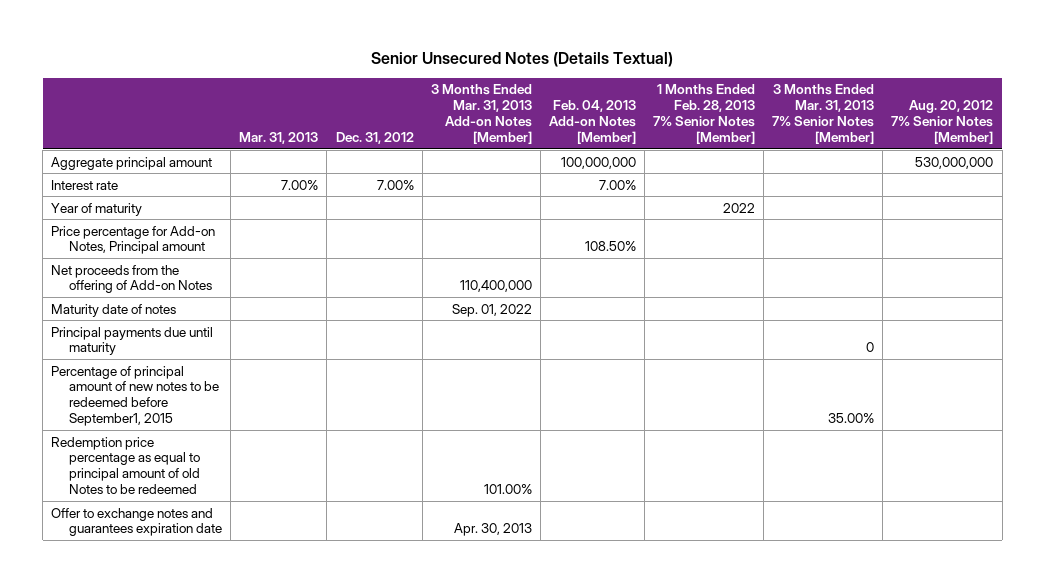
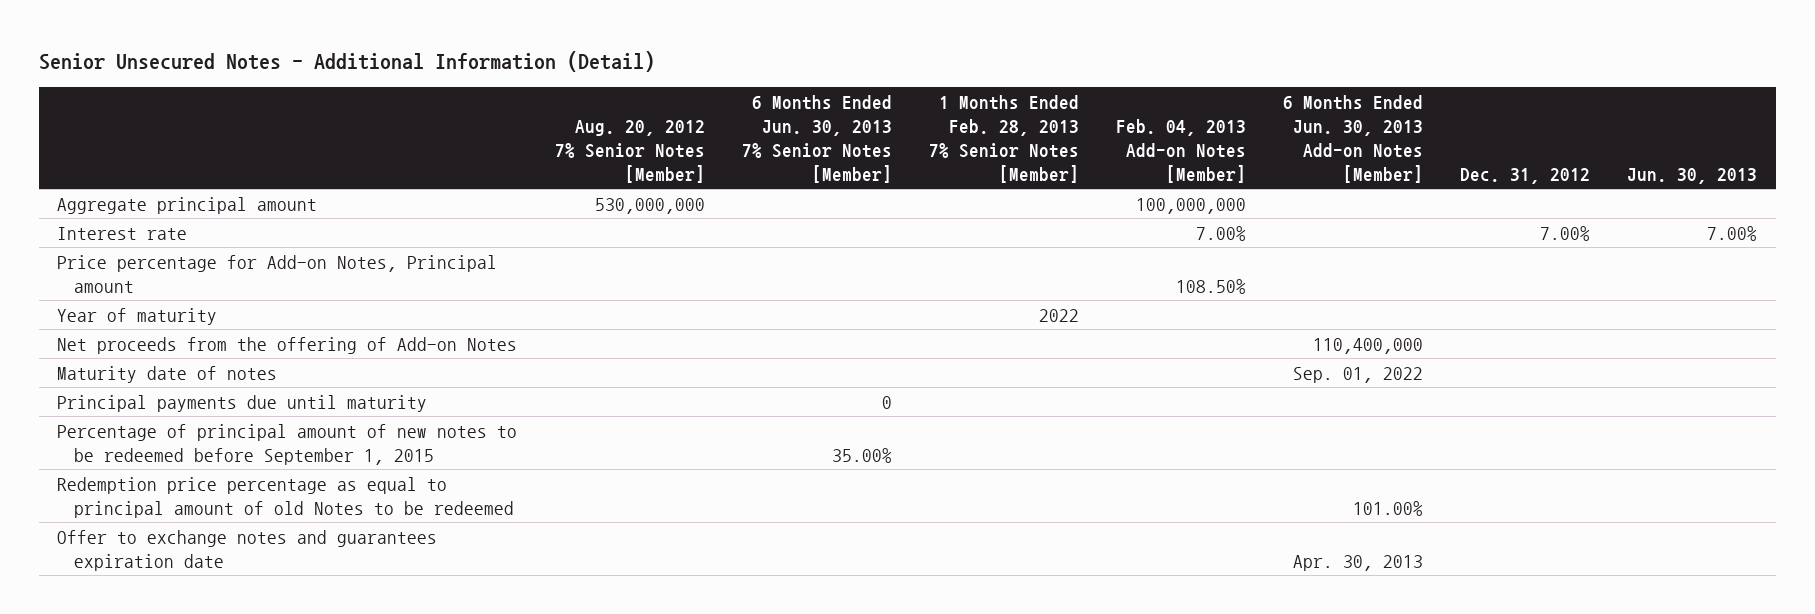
- Senior Unsecured Notes (Details Textual)
+ Senior Unsecured Notes - Additional Information (Detail)
- | Mar. 31, 2013 | Dec. 31, 2012 | 3 Months Ended Mar. 31, 2013 Add-on Notes [Member] | Feb. 04, 2013 Add-on Notes [Member] | 1 Months Ended Feb. 28, 2013 7% Senior Notes [Member] | 3 Months Ended Mar. 31, 2013 7% Senior Notes [Member] | Aug. 20, 2012 7% Senior Notes [Member]
+ | Aug. 20, 2012 7% Senior Notes [Member] | 6 Months Ended Jun. 30, 2013 7% Senior Notes [Member] | 1 Months Ended Feb. 28, 2013 7% Senior Notes [Member] | Feb. 04, 2013 Add-on Notes [Member] | 6 Months Ended Jun. 30, 2013 Add-on Notes [Member] | Dec. 31, 2012 | Jun. 30, 2013
moved down: Year of maturity | | | 2022 | | | |
- Percentage of principal amount of new notes to be redeemed before September1, 2015 | | | | | | 35.00% |
+ Percentage of principal amount of new notes to be redeemed before September 1, 2015 | | 35.00% | | | | |

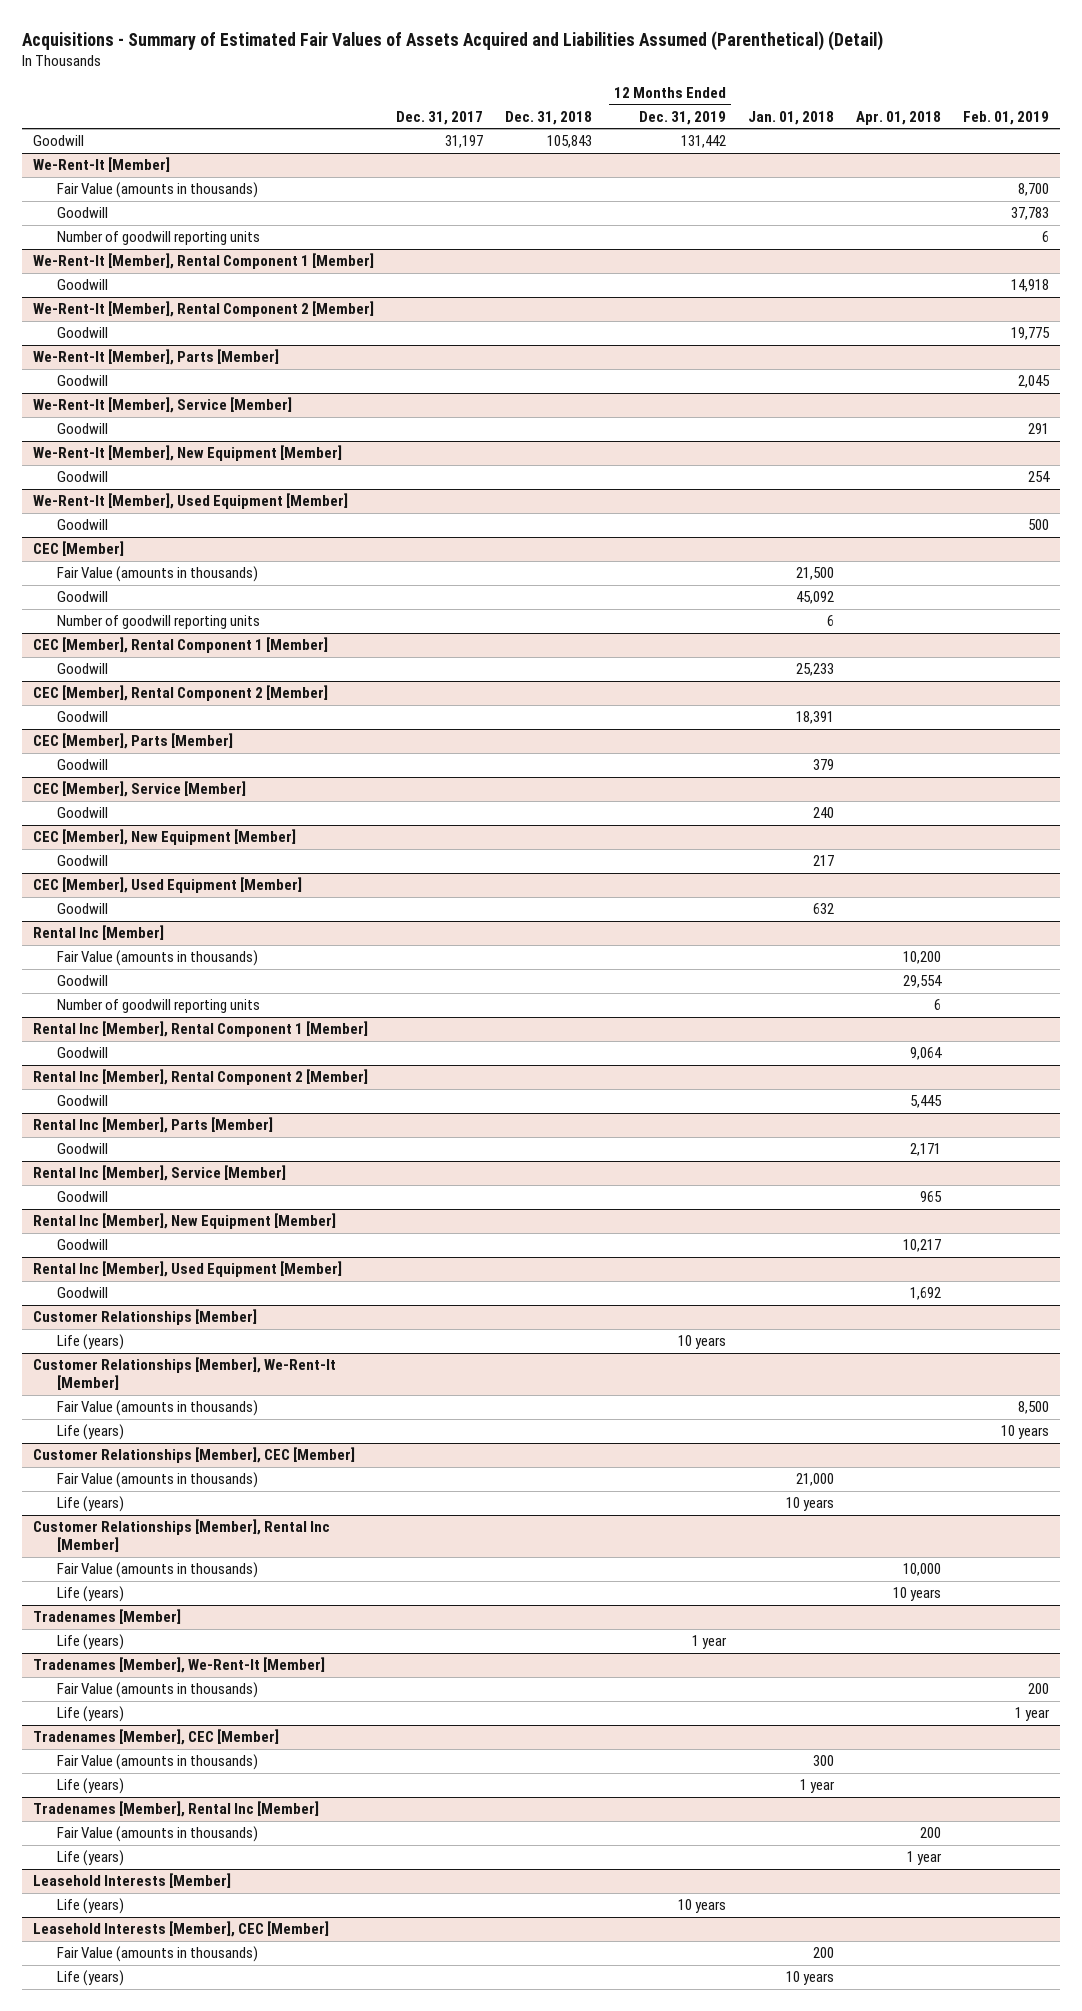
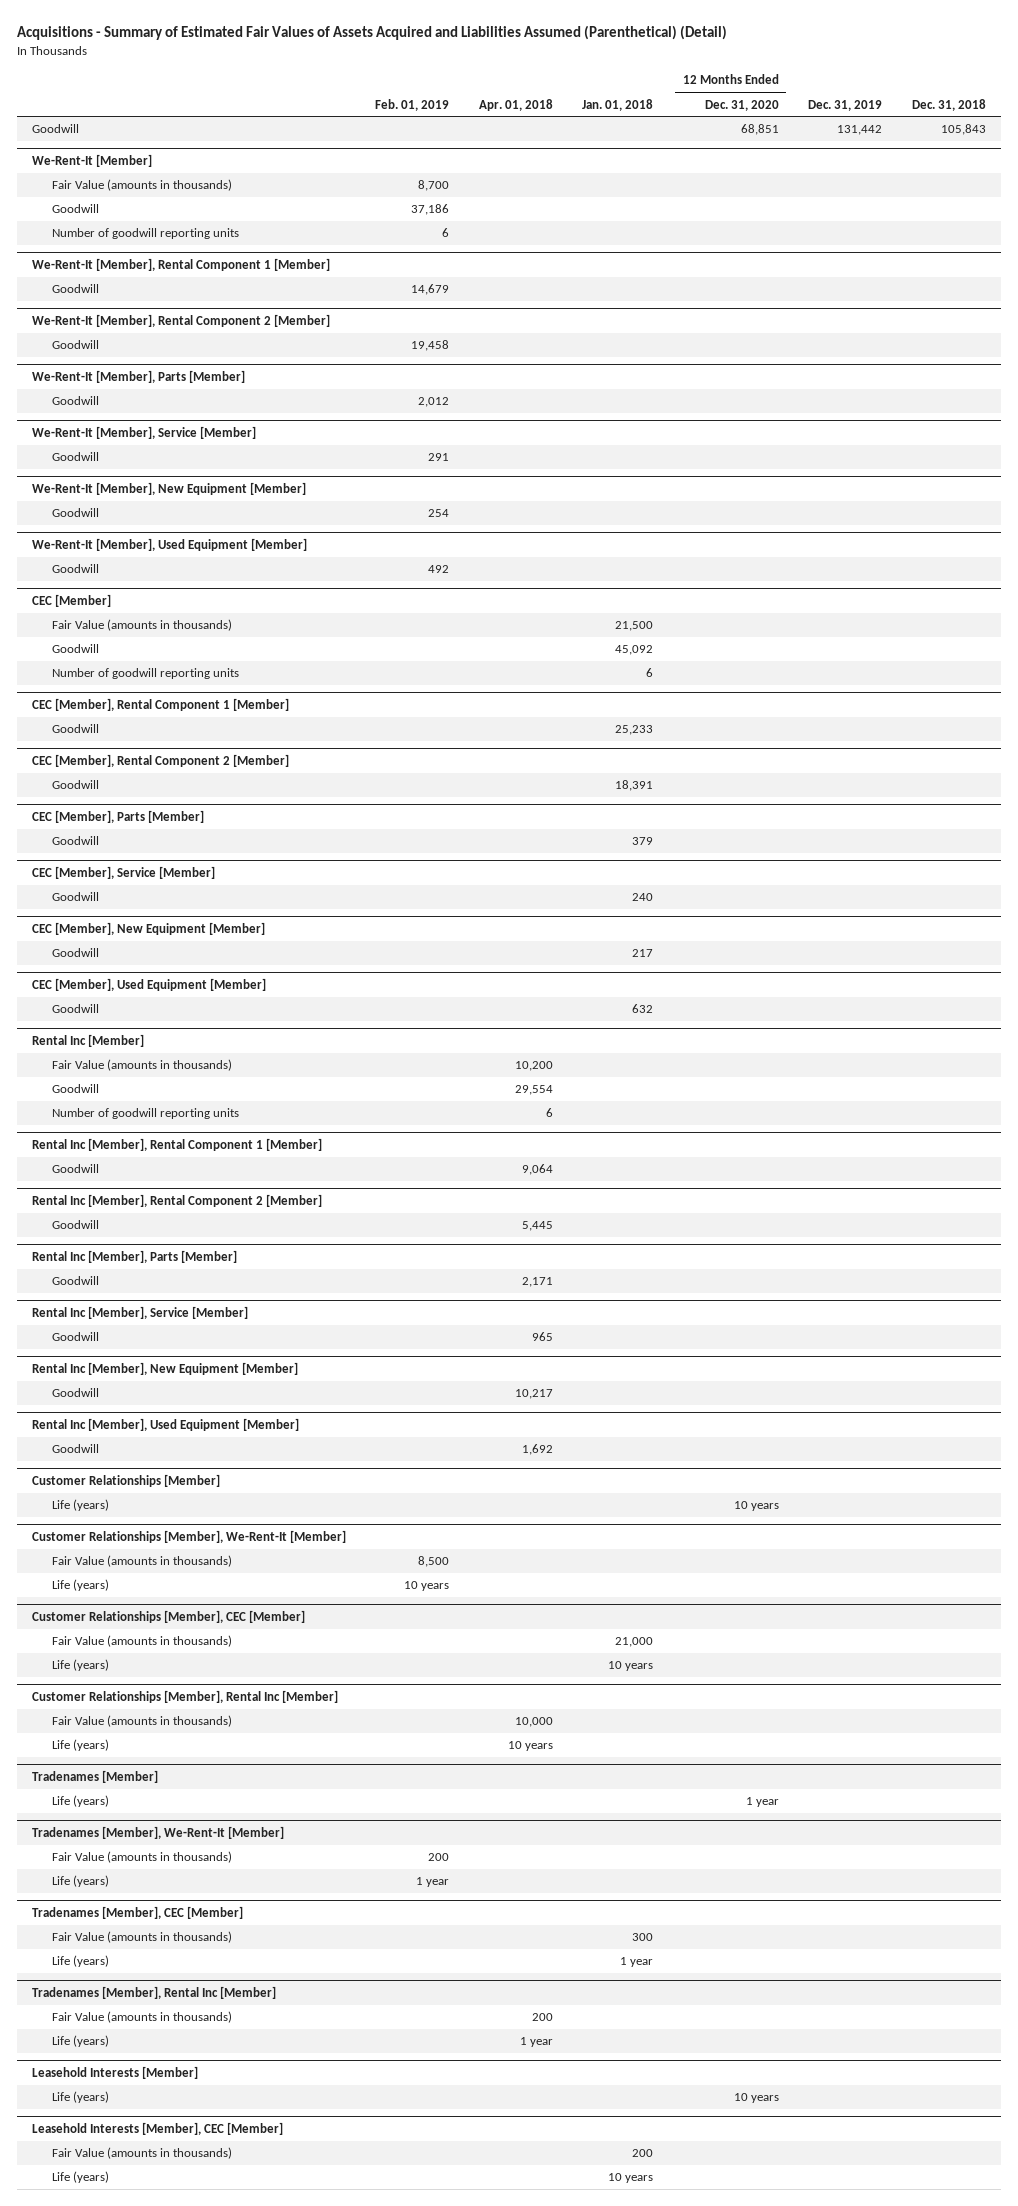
- | Dec. 31, 2017 | Dec. 31, 2018 | 12 Months Ended Dec. 31, 2019 | Jan. 01, 2018 | Apr. 01, 2018 | Feb. 01, 2019
+ | Feb. 01, 2019 | Apr. 01, 2018 | Jan. 01, 2018 | 12 Months Ended Dec. 31, 2020 | Dec. 31, 2019 | Dec. 31, 2018
@ We-Rent-It [Member]
- Goodwill | | | | | | 37,783
+ Goodwill | 37,186 | | | | |
@ We-Rent-It [Member], Rental Component 1 [Member]
- Goodwill | | | | | | 14,918
+ Goodwill | 14,679 | | | | |
@ We-Rent-It [Member], Rental Component 2 [Member]
- Goodwill | | | | | | 19,775
+ Goodwill | 19,458 | | | | |
@ We-Rent-It [Member], Parts [Member]
- Goodwill | | | | | | 2,045
+ Goodwill | 2,012 | | | | |
@ We-Rent-It [Member], Used Equipment [Member]
- Goodwill | | | | | | 500
+ Goodwill | 492 | | | | |

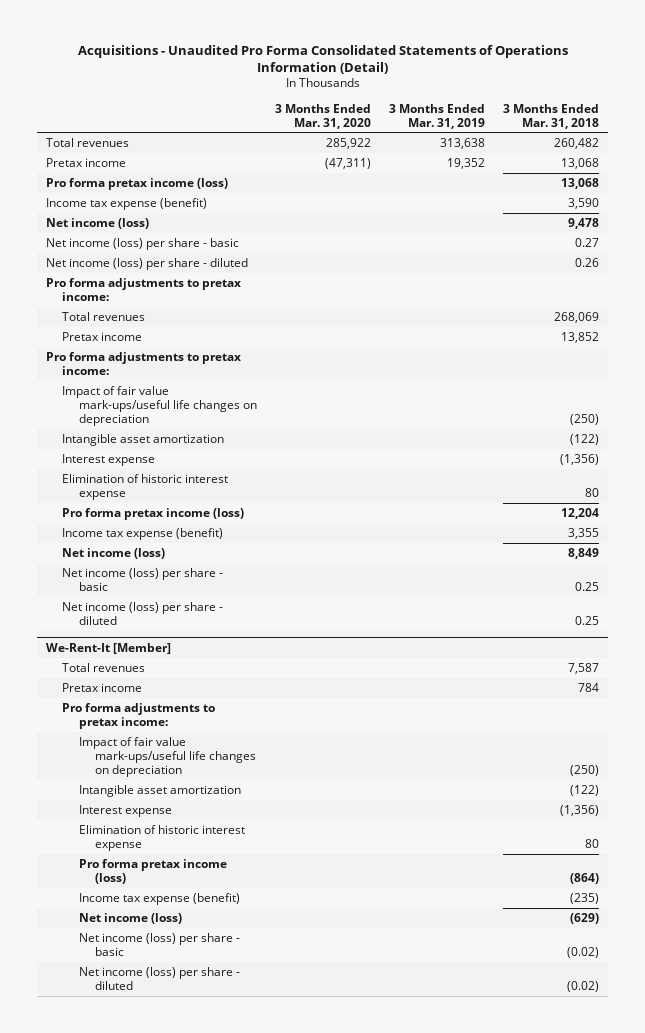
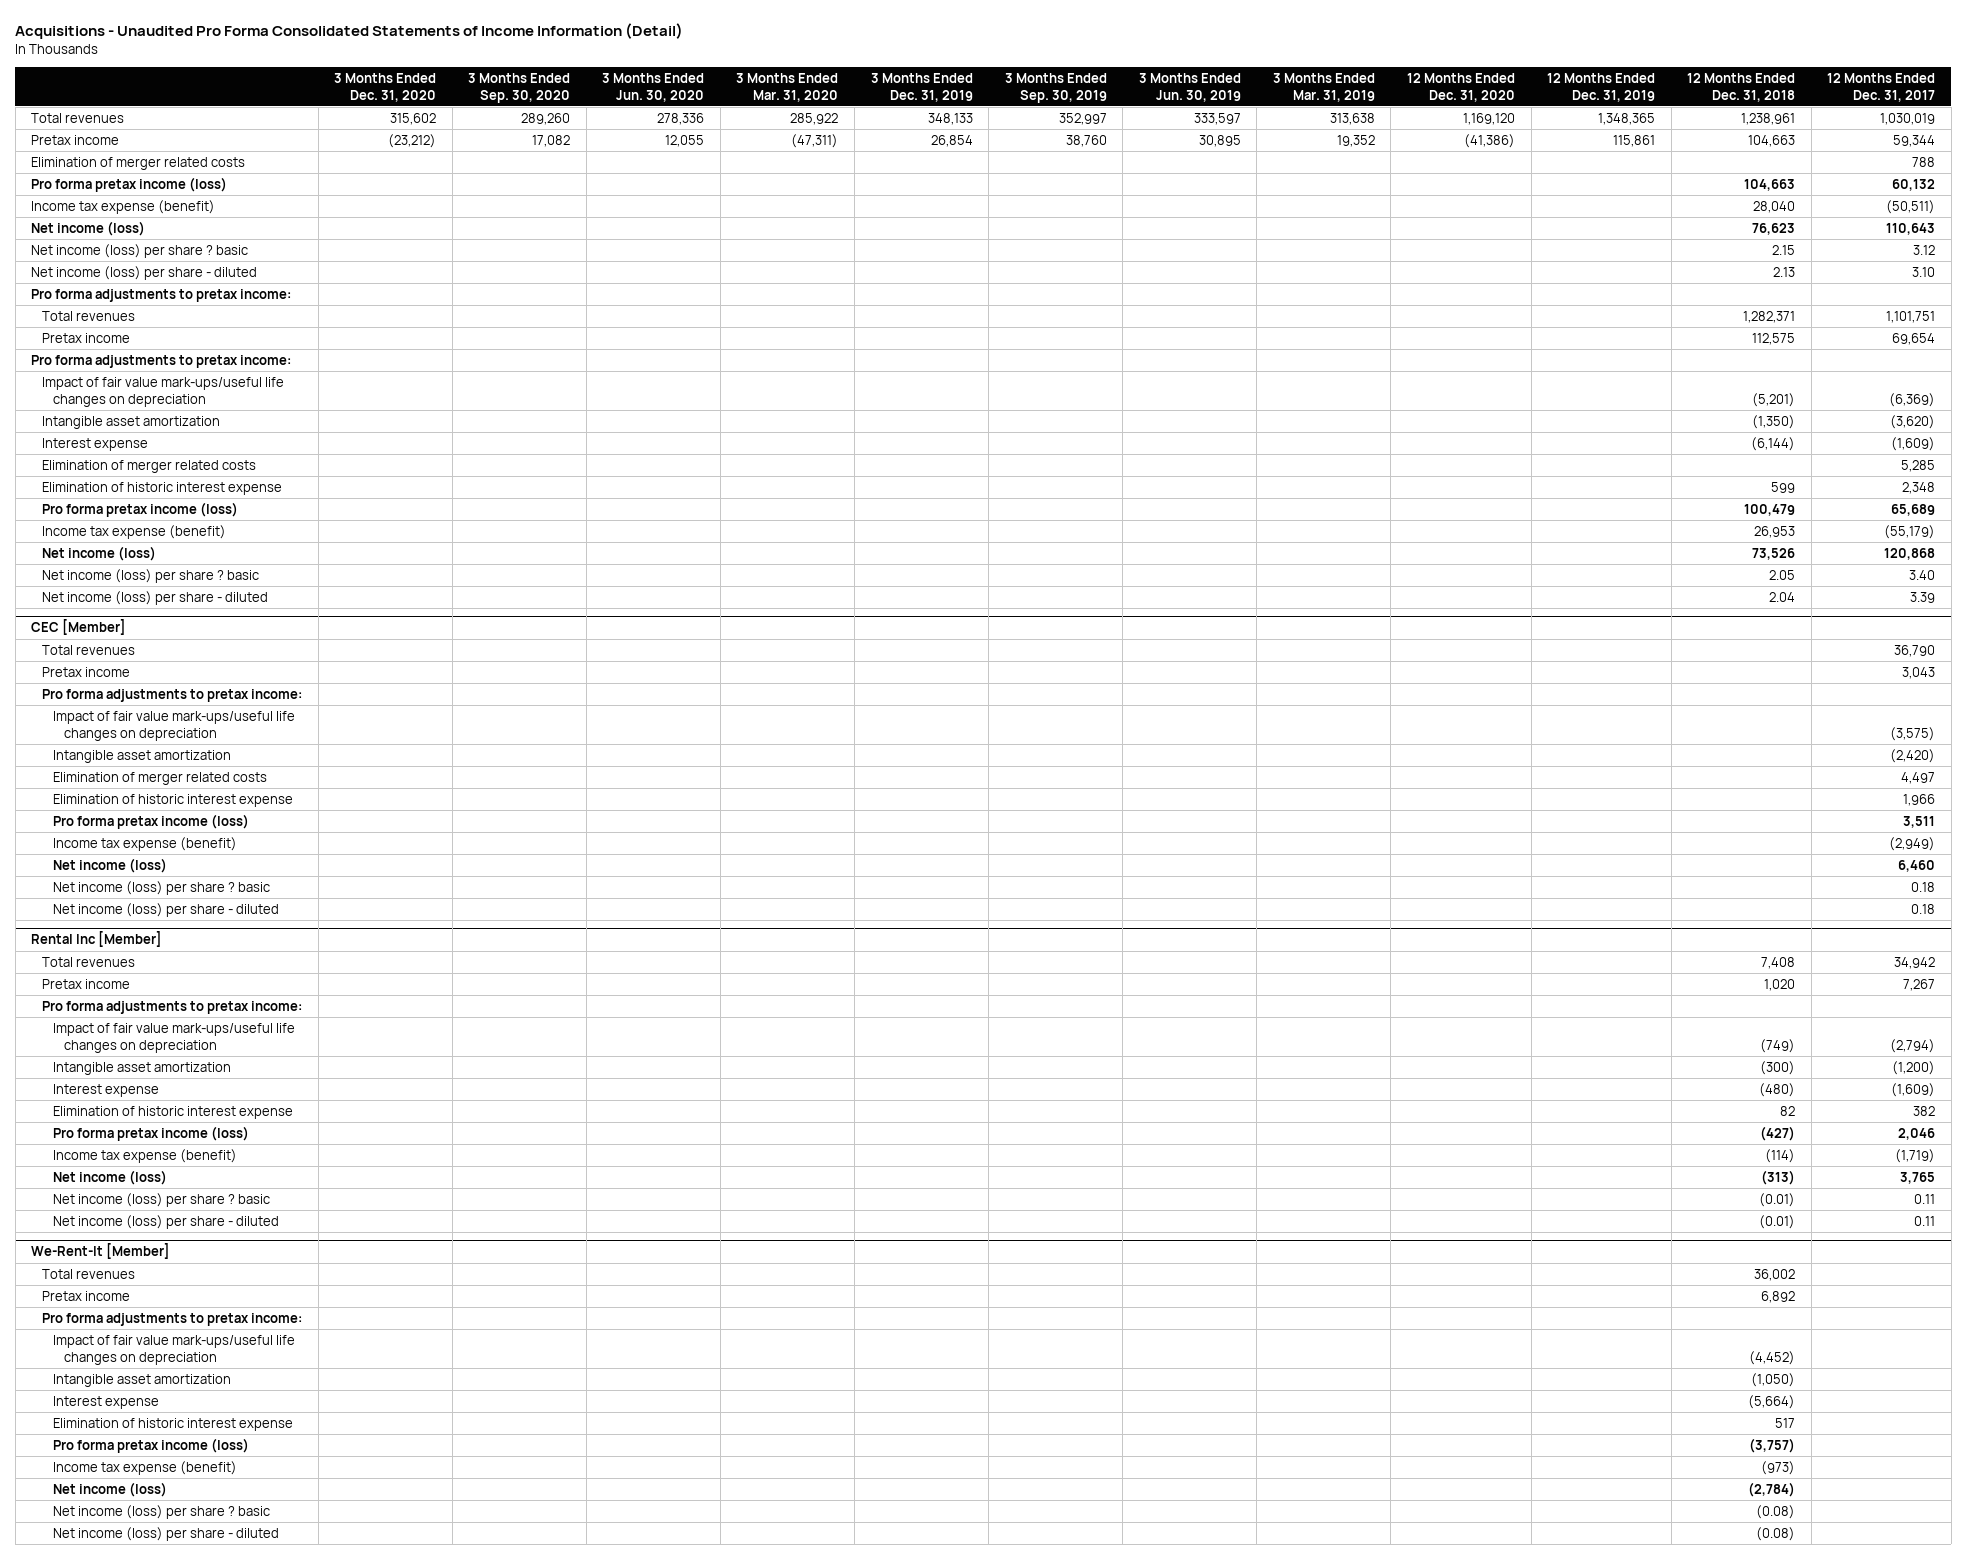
- Acquisitions - Unaudited Pro Forma Consolidated Statements of Operations Information (Detail)
+ Acquisitions - Unaudited Pro Forma Consolidated Statements of Income Information (Detail)
- | 3 Months Ended Mar. 31, 2020 | 3 Months Ended Mar. 31, 2019 | 3 Months Ended Mar. 31, 2018
+ | 3 Months Ended Dec. 31, 2020 | 3 Months Ended Sep. 30, 2020 | 3 Months Ended Jun. 30, 2020 | 3 Months Ended Mar. 31, 2020 | 3 Months Ended Dec. 31, 2019 | 3 Months Ended Sep. 30, 2019 | 3 Months Ended Jun. 30, 2019 | 3 Months Ended Mar. 31, 2019 | 12 Months Ended Dec. 31, 2020 | 12 Months Ended Dec. 31, 2019 | 12 Months Ended Dec. 31, 2018 | 12 Months Ended Dec. 31, 2017
+ Elimination of merger related costs | | | | | | | | | | | | 788
- Net income (loss) per share - basic | | | 0.27
+ Net income (loss) per share ? basic | | | | | | | | | | | 2.15 | 3.12
+ Elimination of merger related costs | | | | | | | | | | | | 5,285
- Net income (loss) per share - basic | | | 0.25
+ Net income (loss) per share ? basic | | | | | | | | | | | 2.05 | 3.40
+ CEC [Member]
+ Total revenues | | | | | | | | | | | | 36,790
+ Pretax income | | | | | | | | | | | | 3,043
+ Pro forma adjustments to pretax income:
+ Impact of fair value mark-ups/useful life changes on depreciation | | | | | | | | | | | | (3,575)
+ Intangible asset amortization | | | | | | | | | | | | (2,420)
+ Elimination of merger related costs | | | | | | | | | | | | 4,497
+ Elimination of historic interest expense | | | | | | | | | | | | 1,966
+ Pro forma pretax income (loss) | | | | | | | | | | | | 3,511
+ Income tax expense (benefit) | | | | | | | | | | | | (2,949)
+ Net income (loss) | | | | | | | | | | | | 6,460
+ Net income (loss) per share ? basic | | | | | | | | | | | | 0.18
+ Net income (loss) per share - diluted | | | | | | | | | | | | 0.18
+ Rental Inc [Member]
+ Total revenues | | | | | | | | | | | 7,408 | 34,942
+ Pretax income | | | | | | | | | | | 1,020 | 7,267
+ Pro forma adjustments to pretax income:
+ Impact of fair value mark-ups/useful life changes on depreciation | | | | | | | | | | | (749) | (2,794)
+ Intangible asset amortization | | | | | | | | | | | (300) | (1,200)
+ Interest expense | | | | | | | | | | | (480) | (1,609)
+ Elimination of historic interest expense | | | | | | | | | | | 82 | 382
+ Pro forma pretax income (loss) | | | | | | | | | | | (427) | 2,046
+ Income tax expense (benefit) | | | | | | | | | | | (114) | (1,719)
+ Net income (loss) | | | | | | | | | | | (313) | 3,765
+ Net income (loss) per share ? basic | | | | | | | | | | | (0.01) | 0.11
+ Net income (loss) per share - diluted | | | | | | | | | | | (0.01) | 0.11
@ We-Rent-It [Member]
- Net income (loss) per share - basic | | | (0.02)
+ Net income (loss) per share ? basic | | | | | | | | | | | (0.08) |

